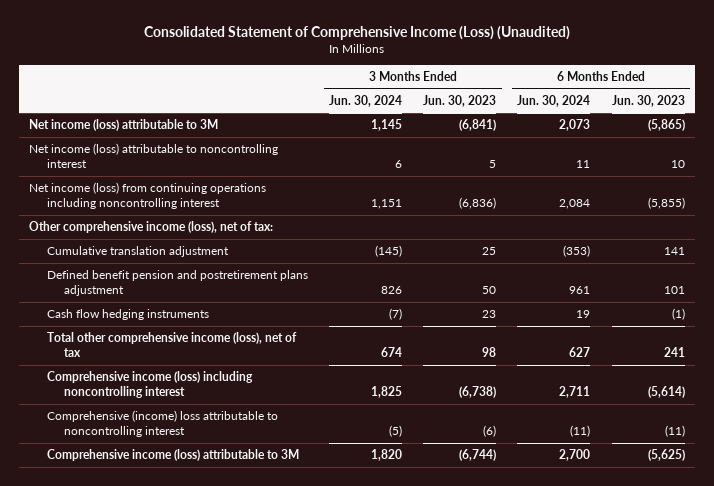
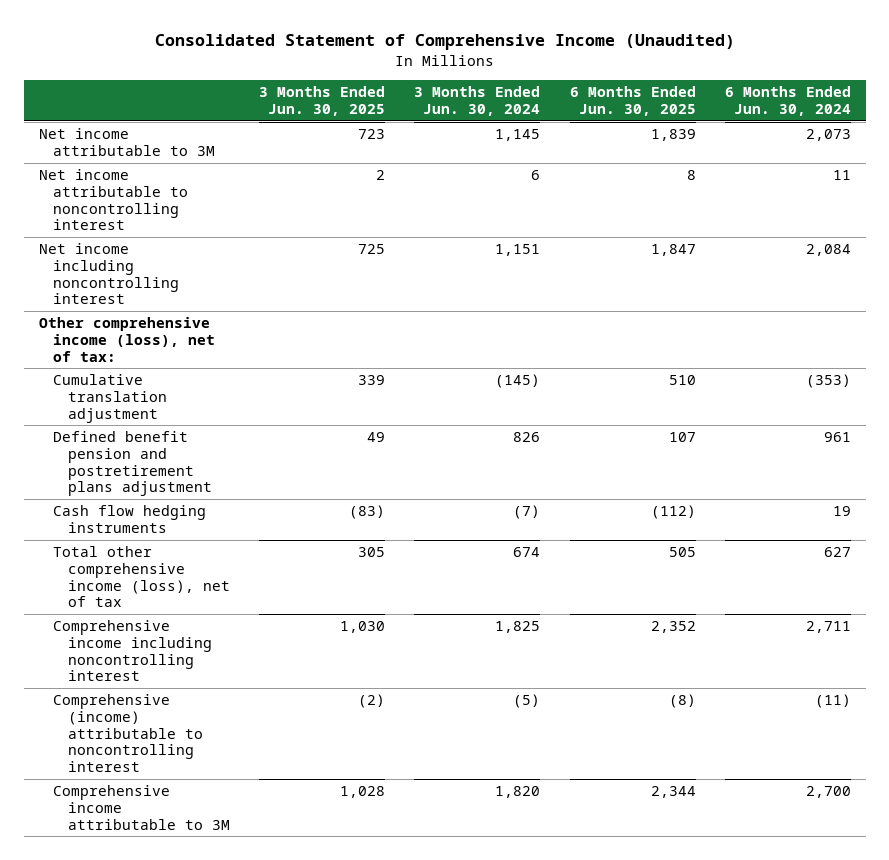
- Consolidated Statement of Comprehensive Income (Loss) (Unaudited)
+ Consolidated Statement of Comprehensive Income (Unaudited)
- | 3 Months Ended Jun. 30, 2024 | 3 Months Ended Jun. 30, 2023 | 6 Months Ended Jun. 30, 2024 | 6 Months Ended Jun. 30, 2023
+ | 3 Months Ended Jun. 30, 2025 | 3 Months Ended Jun. 30, 2024 | 6 Months Ended Jun. 30, 2025 | 6 Months Ended Jun. 30, 2024
- Net income (loss) attributable to 3M | 1,145 | (6,841) | 2,073 | (5,865)
- Net income (loss) attributable to noncontrolling interest | 6 | 5 | 11 | 10
- Net income (loss) from continuing operations including noncontrolling interest | 1,151 | (6,836) | 2,084 | (5,855)
+ Net income attributable to 3M | 723 | 1,145 | 1,839 | 2,073
+ Net income attributable to noncontrolling interest | 2 | 6 | 8 | 11
+ Net income including noncontrolling interest | 725 | 1,151 | 1,847 | 2,084
- Comprehensive income (loss) including noncontrolling interest | 1,825 | (6,738) | 2,711 | (5,614)
- Comprehensive (income) loss attributable to noncontrolling interest | (5) | (6) | (11) | (11)
- Comprehensive income (loss) attributable to 3M | 1,820 | (6,744) | 2,700 | (5,625)
+ Comprehensive income including noncontrolling interest | 1,030 | 1,825 | 2,352 | 2,711
+ Comprehensive (income) attributable to noncontrolling interest | (2) | (5) | (8) | (11)
+ Comprehensive income attributable to 3M | 1,028 | 1,820 | 2,344 | 2,700

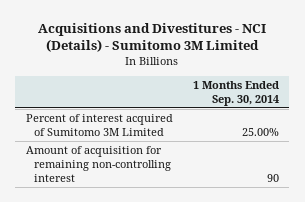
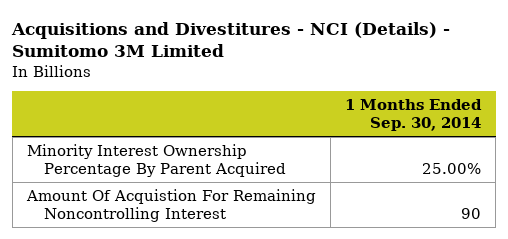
- Percent of interest acquired of Sumitomo 3M Limited | 25.00%
- Amount of acquisition for remaining non-controlling interest | 90
+ Minority Interest Ownership Percentage By Parent Acquired | 25.00%
+ Amount Of Acquistion For Remaining Noncontrolling Interest | 90

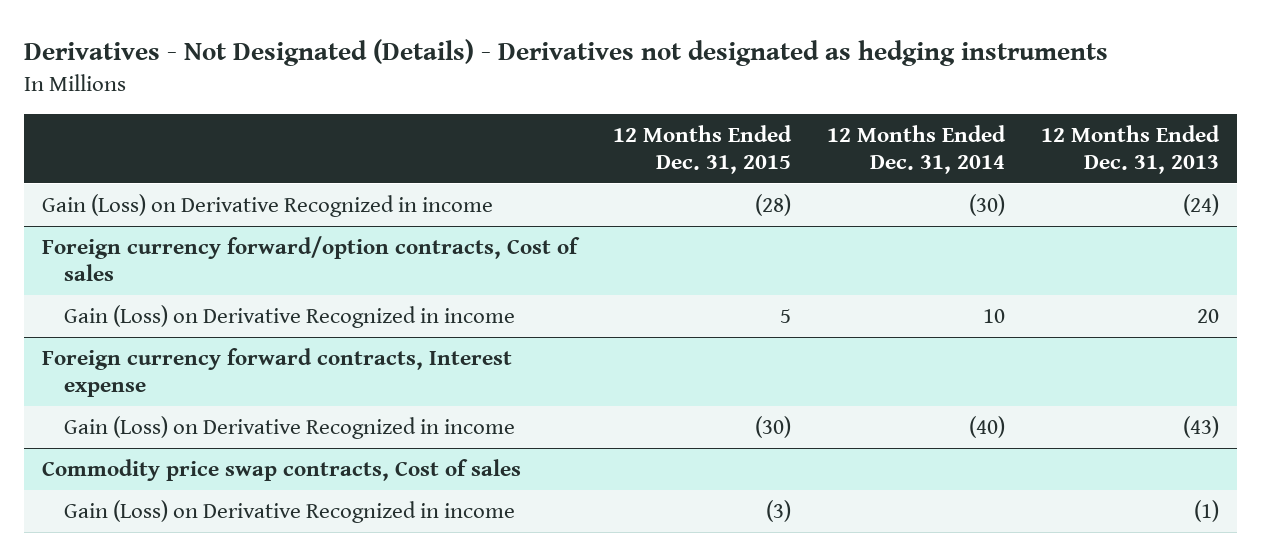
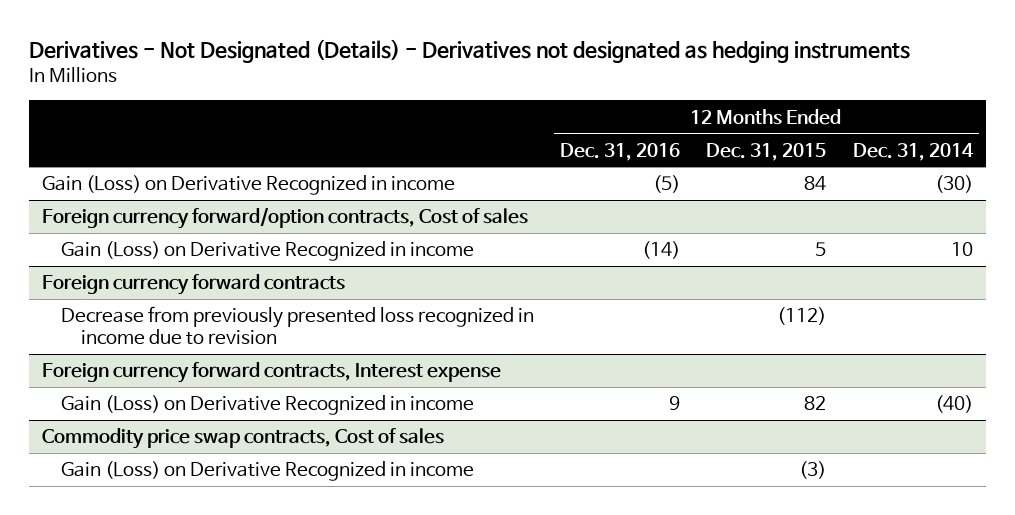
- | 12 Months Ended Dec. 31, 2015 | 12 Months Ended Dec. 31, 2014 | 12 Months Ended Dec. 31, 2013
+ | 12 Months Ended Dec. 31, 2016 | 12 Months Ended Dec. 31, 2015 | 12 Months Ended Dec. 31, 2014
- Gain (Loss) on Derivative Recognized in income | (28) | (30) | (24)
+ Gain (Loss) on Derivative Recognized in income | (5) | 84 | (30)
+ Foreign currency forward contracts
+ Decrease from previously presented loss recognized in income due to revision | | (112) |
@ Foreign currency forward contracts, Interest expense
- Gain (Loss) on Derivative Recognized in income | (30) | (40) | (43)
+ Gain (Loss) on Derivative Recognized in income | 9 | 82 | (40)

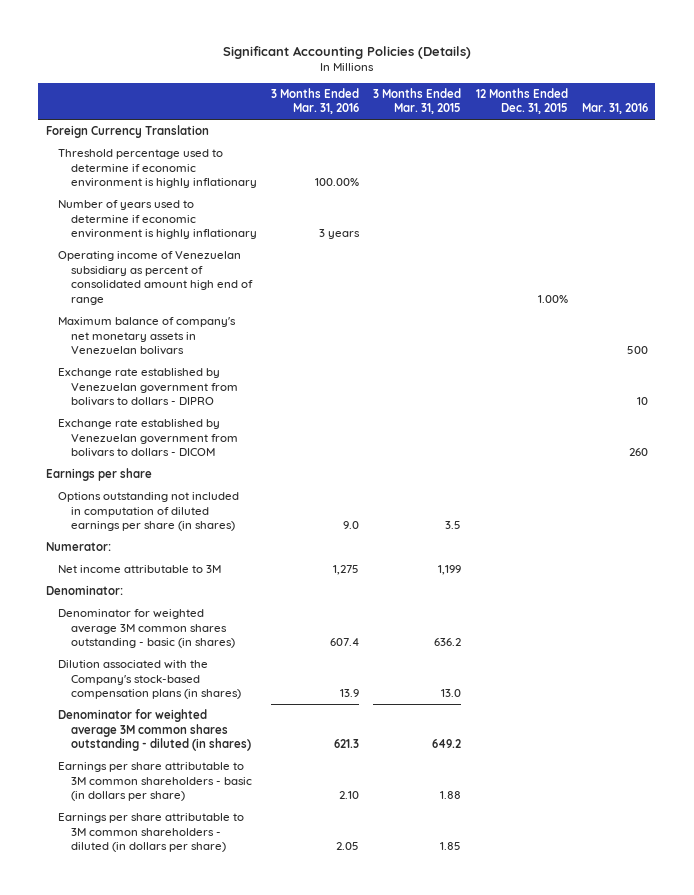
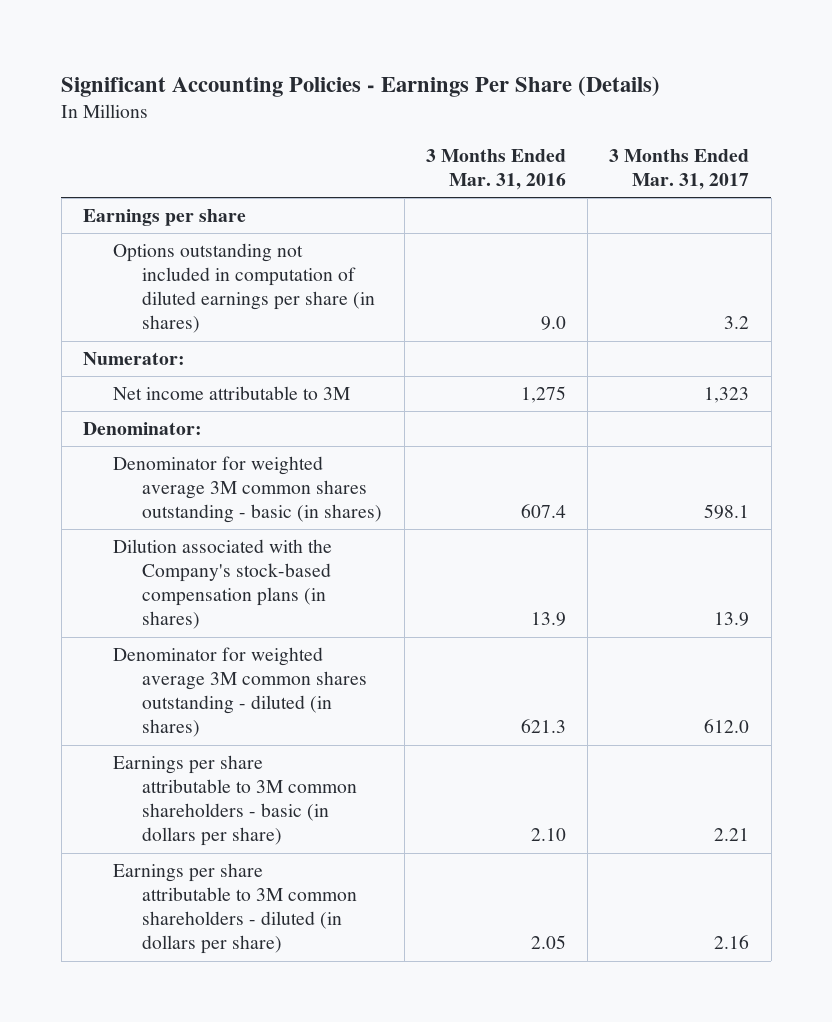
- Significant Accounting Policies (Details)
+ Significant Accounting Policies - Earnings Per Share (Details)
- | 3 Months Ended Mar. 31, 2016 | 3 Months Ended Mar. 31, 2015 | 12 Months Ended Dec. 31, 2015 | Mar. 31, 2016
+ | 3 Months Ended Mar. 31, 2016 | 3 Months Ended Mar. 31, 2017
- Foreign Currency Translation
- Threshold percentage used to determine if economic environment is highly inflationary | 100.00% | | |
- Number of years used to determine if economic environment is highly inflationary | 3 years | | |
- Operating income of Venezuelan subsidiary as percent of consolidated amount high end of range | | | 1.00% |
- Maximum balance of company's net monetary assets in Venezuelan bolivars | | | | 500
- Exchange rate established by Venezuelan government from bolivars to dollars - DIPRO | | | | 10
- Exchange rate established by Venezuelan government from bolivars to dollars - DICOM | | | | 260

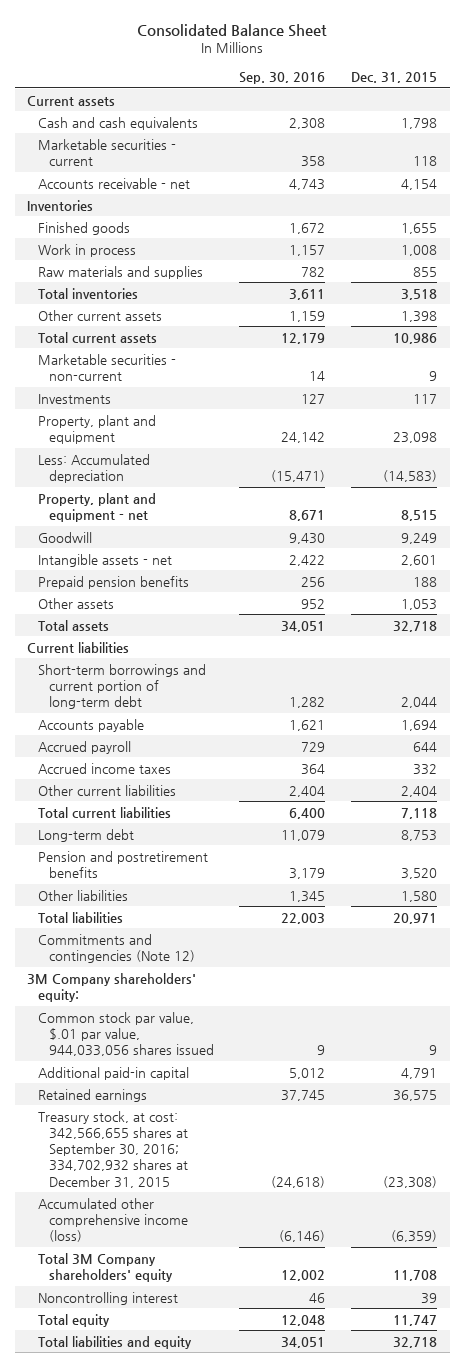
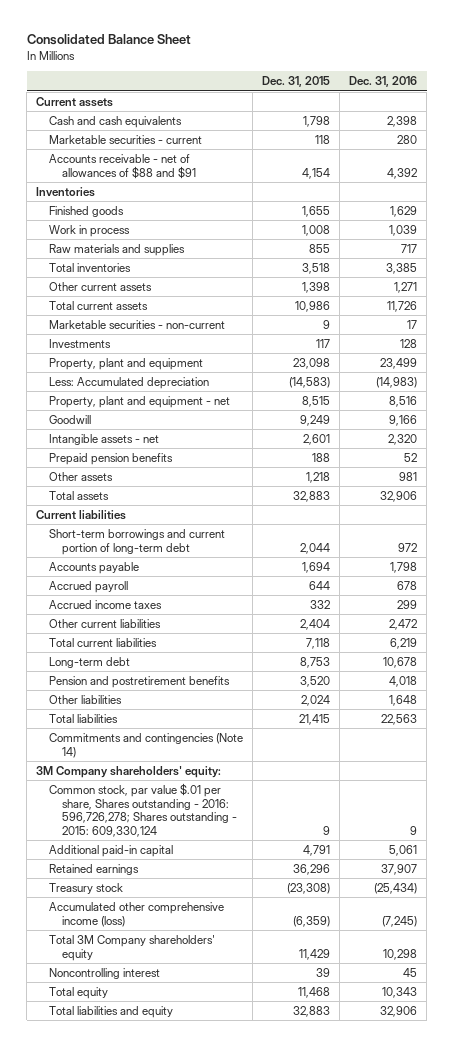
- | Sep. 30, 2016 | Dec. 31, 2015
+ | Dec. 31, 2015 | Dec. 31, 2016
- Accounts receivable - net | 4,743 | 4,154
+ Accounts receivable - net of allowances of $88 and $91 | 4,154 | 4,392
- Other assets | 952 | 1,053
- Total assets | 34,051 | 32,718
+ Other assets | 1,218 | 981
+ Total assets | 32,883 | 32,906
- Other liabilities | 1,345 | 1,580
- Total liabilities | 22,003 | 20,971
- Commitments and contingencies (Note 12)
+ Other liabilities | 2,024 | 1,648
+ Total liabilities | 21,415 | 22,563
+ Commitments and contingencies (Note 14)
- Common stock par value, $.01 par value, 944,033,056 shares issued | 9 | 9
+ Common stock, par value $.01 per share, Shares outstanding - 2016: 596,726,278; Shares outstanding - 2015: 609,330,124 | 9 | 9
- Retained earnings | 37,745 | 36,575
- Treasury stock, at cost: 342,566,655 shares at September 30, 2016; 334,702,932 shares at December 31, 2015 | (24,618) | (23,308)
+ Retained earnings | 36,296 | 37,907
+ Treasury stock | (23,308) | (25,434)
- Total 3M Company shareholders' equity | 12,002 | 11,708
+ Total 3M Company shareholders' equity | 11,429 | 10,298
- Total equity | 12,048 | 11,747
- Total liabilities and equity | 34,051 | 32,718
+ Total equity | 11,468 | 10,343
+ Total liabilities and equity | 32,883 | 32,906

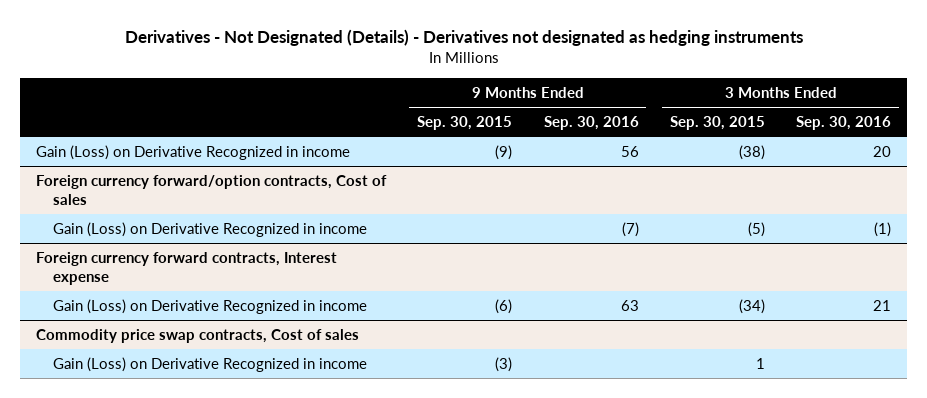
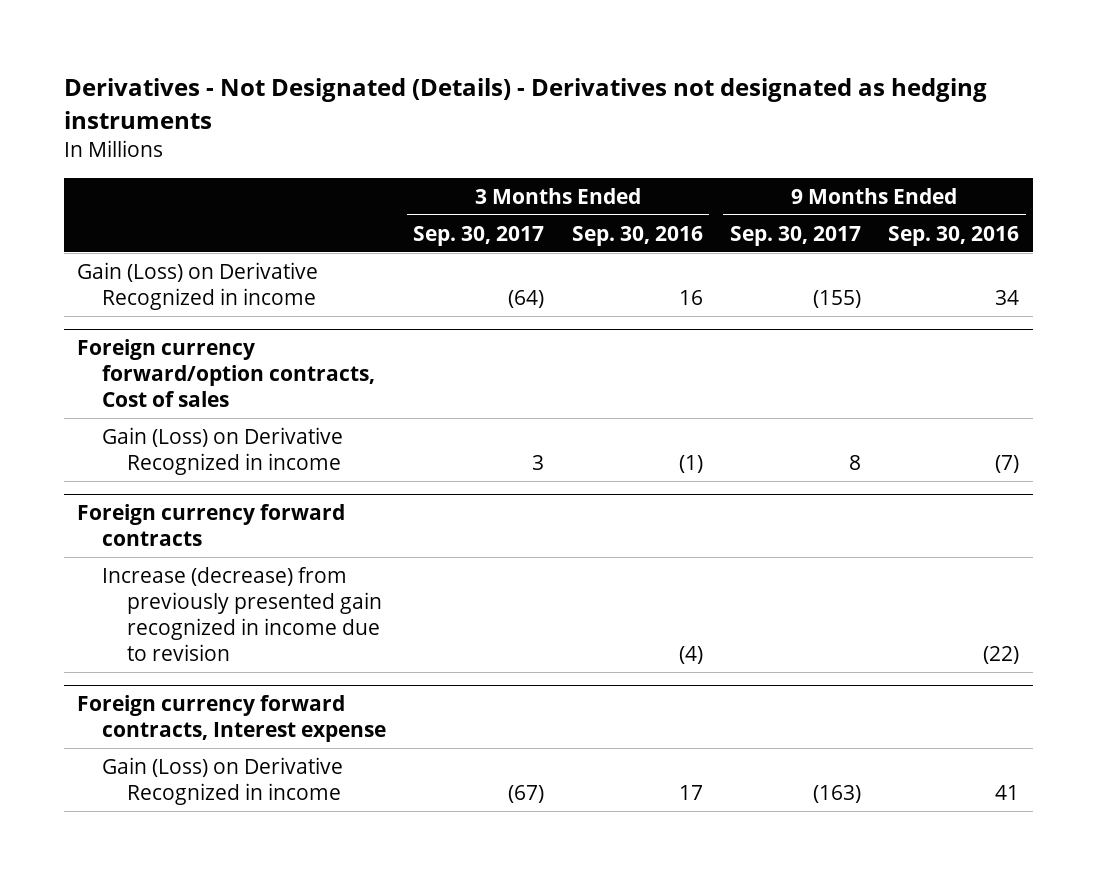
- | 9 Months Ended Sep. 30, 2015 | 9 Months Ended Sep. 30, 2016 | 3 Months Ended Sep. 30, 2015 | 3 Months Ended Sep. 30, 2016
+ | 3 Months Ended Sep. 30, 2017 | 3 Months Ended Sep. 30, 2016 | 9 Months Ended Sep. 30, 2017 | 9 Months Ended Sep. 30, 2016
- Gain (Loss) on Derivative Recognized in income | (9) | 56 | (38) | 20
+ Gain (Loss) on Derivative Recognized in income | (64) | 16 | (155) | 34
+ Foreign currency forward contracts
+ Increase (decrease) from previously presented gain recognized in income due to revision | | (4) | | (22)
@ Foreign currency forward contracts, Interest expense
- Gain (Loss) on Derivative Recognized in income | (6) | 63 | (34) | 21
- Commodity price swap contracts, Cost of sales
- Gain (Loss) on Derivative Recognized in income | (3) | | 1 |
@ Foreign currency forward contracts, Interest expense
+ Gain (Loss) on Derivative Recognized in income | (67) | 17 | (163) | 41

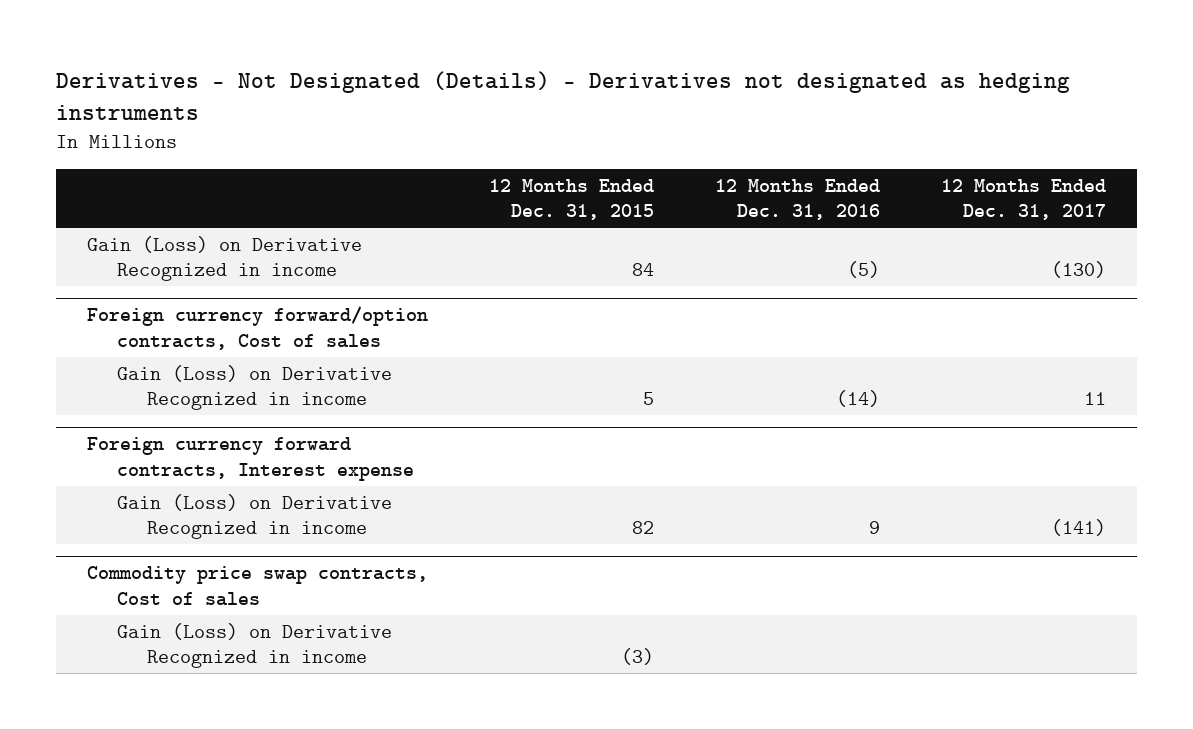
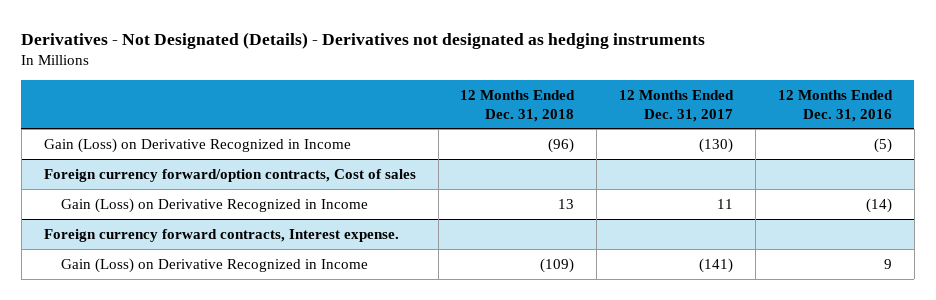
- | 12 Months Ended Dec. 31, 2015 | 12 Months Ended Dec. 31, 2016 | 12 Months Ended Dec. 31, 2017
+ | 12 Months Ended Dec. 31, 2018 | 12 Months Ended Dec. 31, 2017 | 12 Months Ended Dec. 31, 2016
- Gain (Loss) on Derivative Recognized in income | 84 | (5) | (130)
+ Gain (Loss) on Derivative Recognized in Income | (96) | (130) | (5)
@ Foreign currency forward/option contracts, Cost of sales
- Gain (Loss) on Derivative Recognized in income | 5 | (14) | 11
- Foreign currency forward contracts, Interest expense
- Gain (Loss) on Derivative Recognized in income | 82 | 9 | (141)
- Commodity price swap contracts, Cost of sales
- Gain (Loss) on Derivative Recognized in income | (3) | |
@ Foreign currency forward/option contracts, Cost of sales
+ Gain (Loss) on Derivative Recognized in Income | 13 | 11 | (14)
+ Foreign currency forward contracts, Interest expense.
+ Gain (Loss) on Derivative Recognized in Income | (109) | (141) | 9

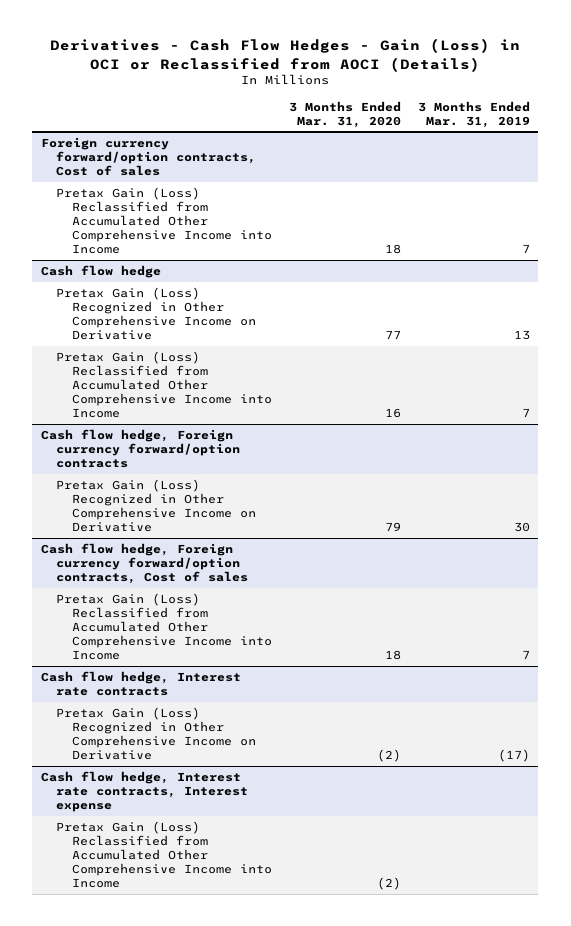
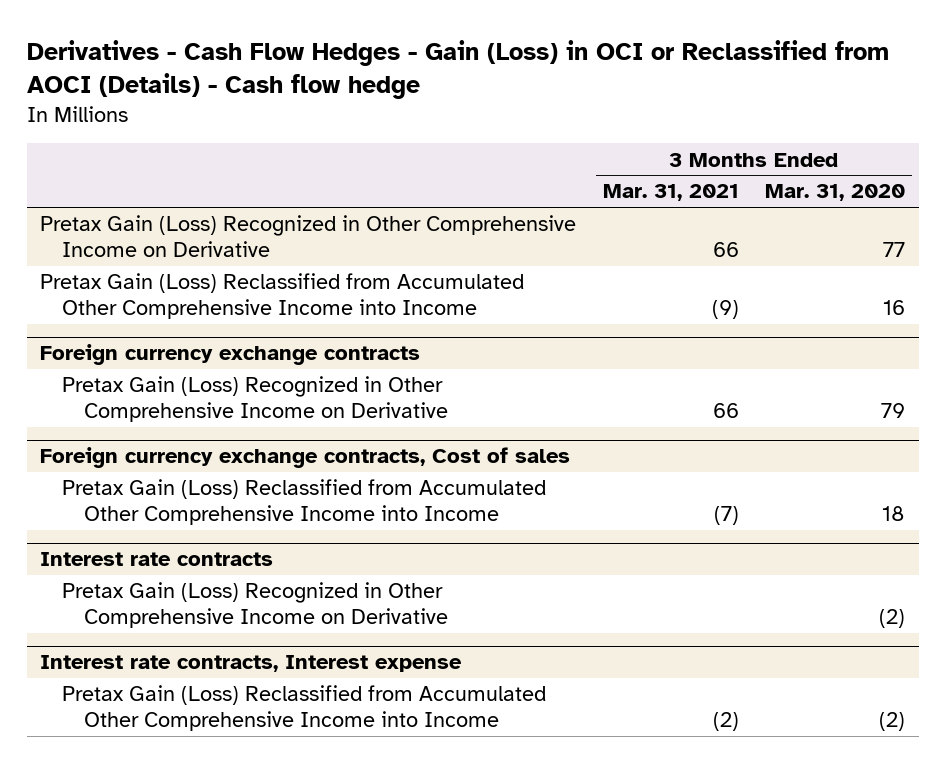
- Derivatives - Cash Flow Hedges - Gain (Loss) in OCI or Reclassified from AOCI (Details)
+ Derivatives - Cash Flow Hedges - Gain (Loss) in OCI or Reclassified from AOCI (Details) - Cash flow hedge
- | 3 Months Ended Mar. 31, 2020 | 3 Months Ended Mar. 31, 2019
+ | 3 Months Ended Mar. 31, 2021 | 3 Months Ended Mar. 31, 2020
- Foreign currency forward/option contracts, Cost of sales
- Pretax Gain (Loss) Reclassified from Accumulated Other Comprehensive Income into Income | 18 | 7
- Cash flow hedge
- Cash flow hedge, Foreign currency forward/option contracts
+ Foreign currency exchange contracts
- Cash flow hedge, Foreign currency forward/option contracts, Cost of sales
+ Foreign currency exchange contracts, Cost of sales
- Cash flow hedge, Interest rate contracts
+ Interest rate contracts
- Cash flow hedge, Interest rate contracts, Interest expense
+ Interest rate contracts, Interest expense

